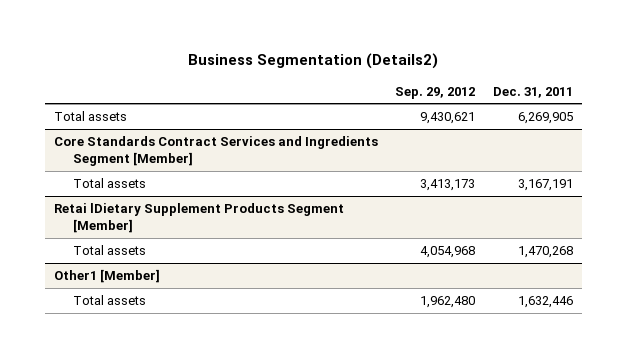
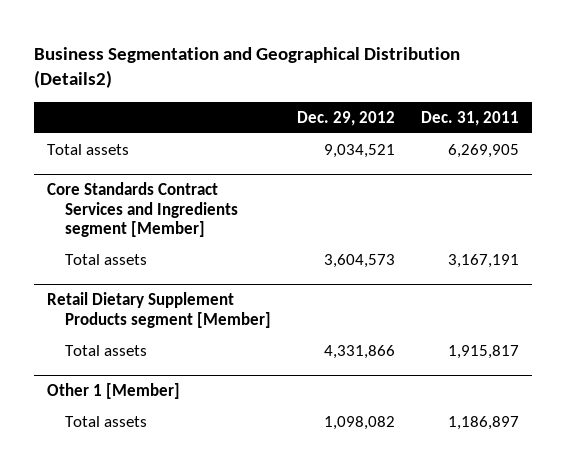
- Business Segmentation (Details2)
+ Business Segmentation and Geographical Distribution (Details2)
- | Sep. 29, 2012 | Dec. 31, 2011
+ | Dec. 29, 2012 | Dec. 31, 2011
- Core Standards Contract Services and Ingredients Segment [Member]
+ Core Standards Contract Services and Ingredients segment [Member]
- Retai lDietary Supplement Products Segment [Member]
- Total assets | 4,054,968 | 1,470,268
- Other1 [Member]
- Total assets | 1,962,480 | 1,632,446
+ Retail Dietary Supplement Products segment [Member]
+ Total assets | 4,331,866 | 1,915,817
+ Other 1 [Member]
+ Total assets | 1,098,082 | 1,186,897

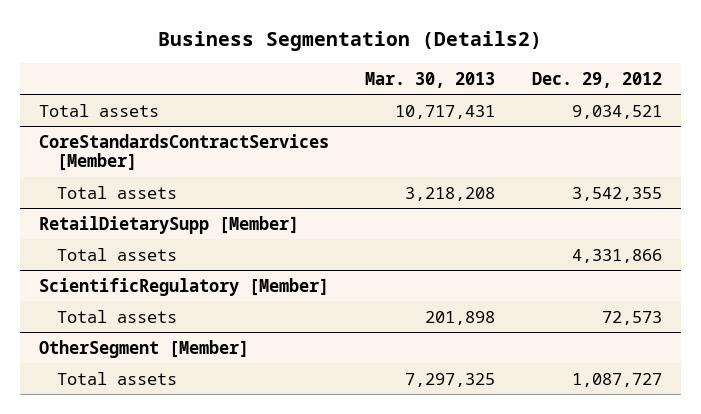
- Business Segmentation and Geographical Distribution (Details2)
+ Business Segmentation (Details2)
- | Dec. 29, 2012 | Dec. 31, 2011
+ | Mar. 30, 2013 | Dec. 29, 2012
- Core Standards Contract Services and Ingredients segment [Member]
- Total assets | 3,604,573 | 3,167,191
- Retail Dietary Supplement Products segment [Member]
+ CoreStandardsContractServices [Member]
+ Total assets | 3,218,208 | 3,542,355
+ RetailDietarySupp [Member]
- Other 1 [Member]
- Total assets | 1,098,082 | 1,186,897
+ ScientificRegulatory [Member]
+ Total assets | 201,898 | 72,573
+ OtherSegment [Member]
+ Total assets | 7,297,325 | 1,087,727

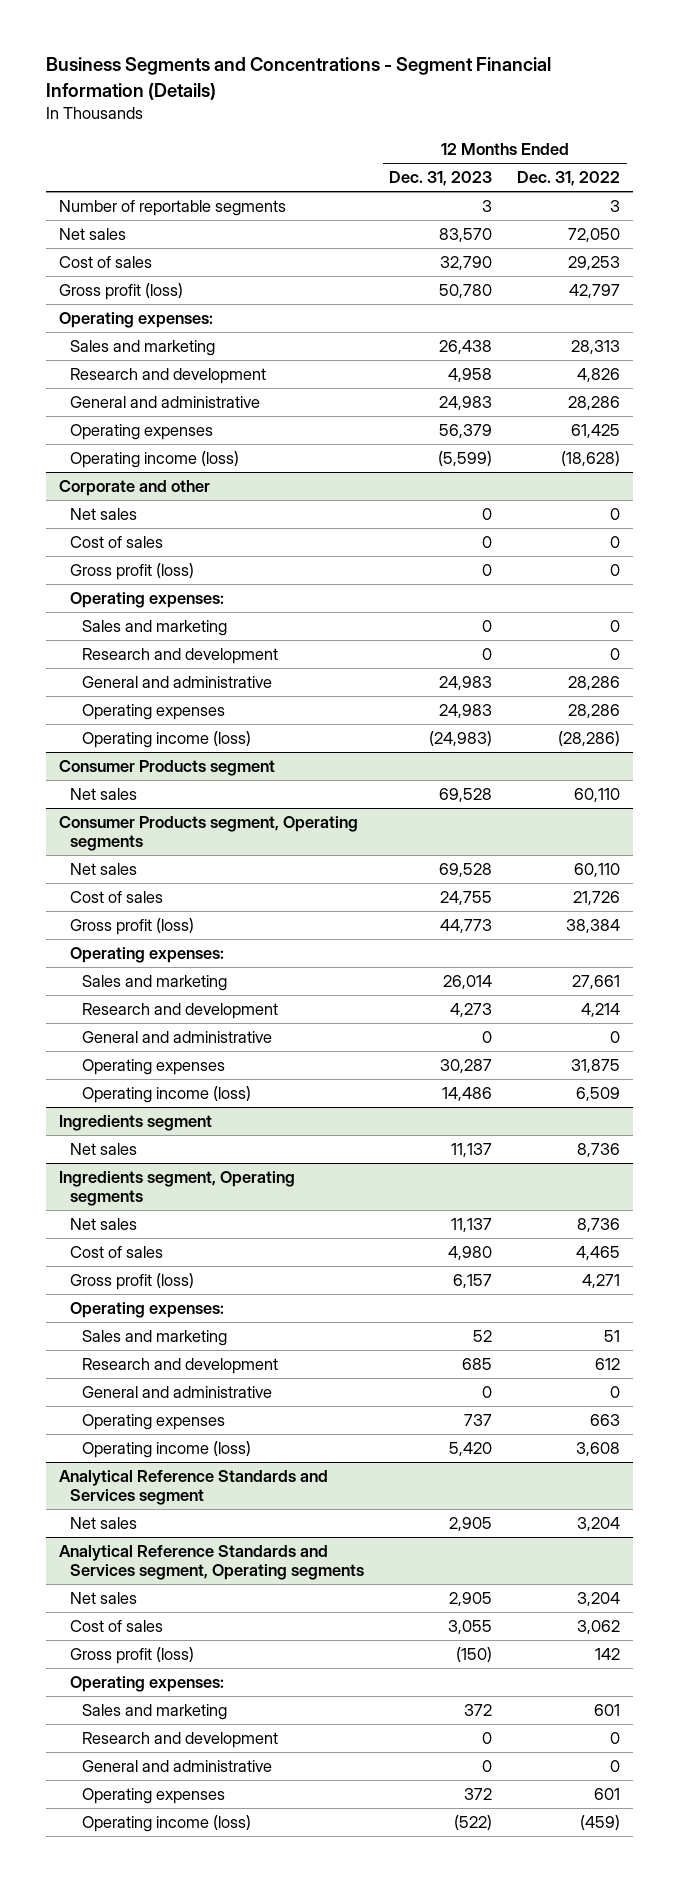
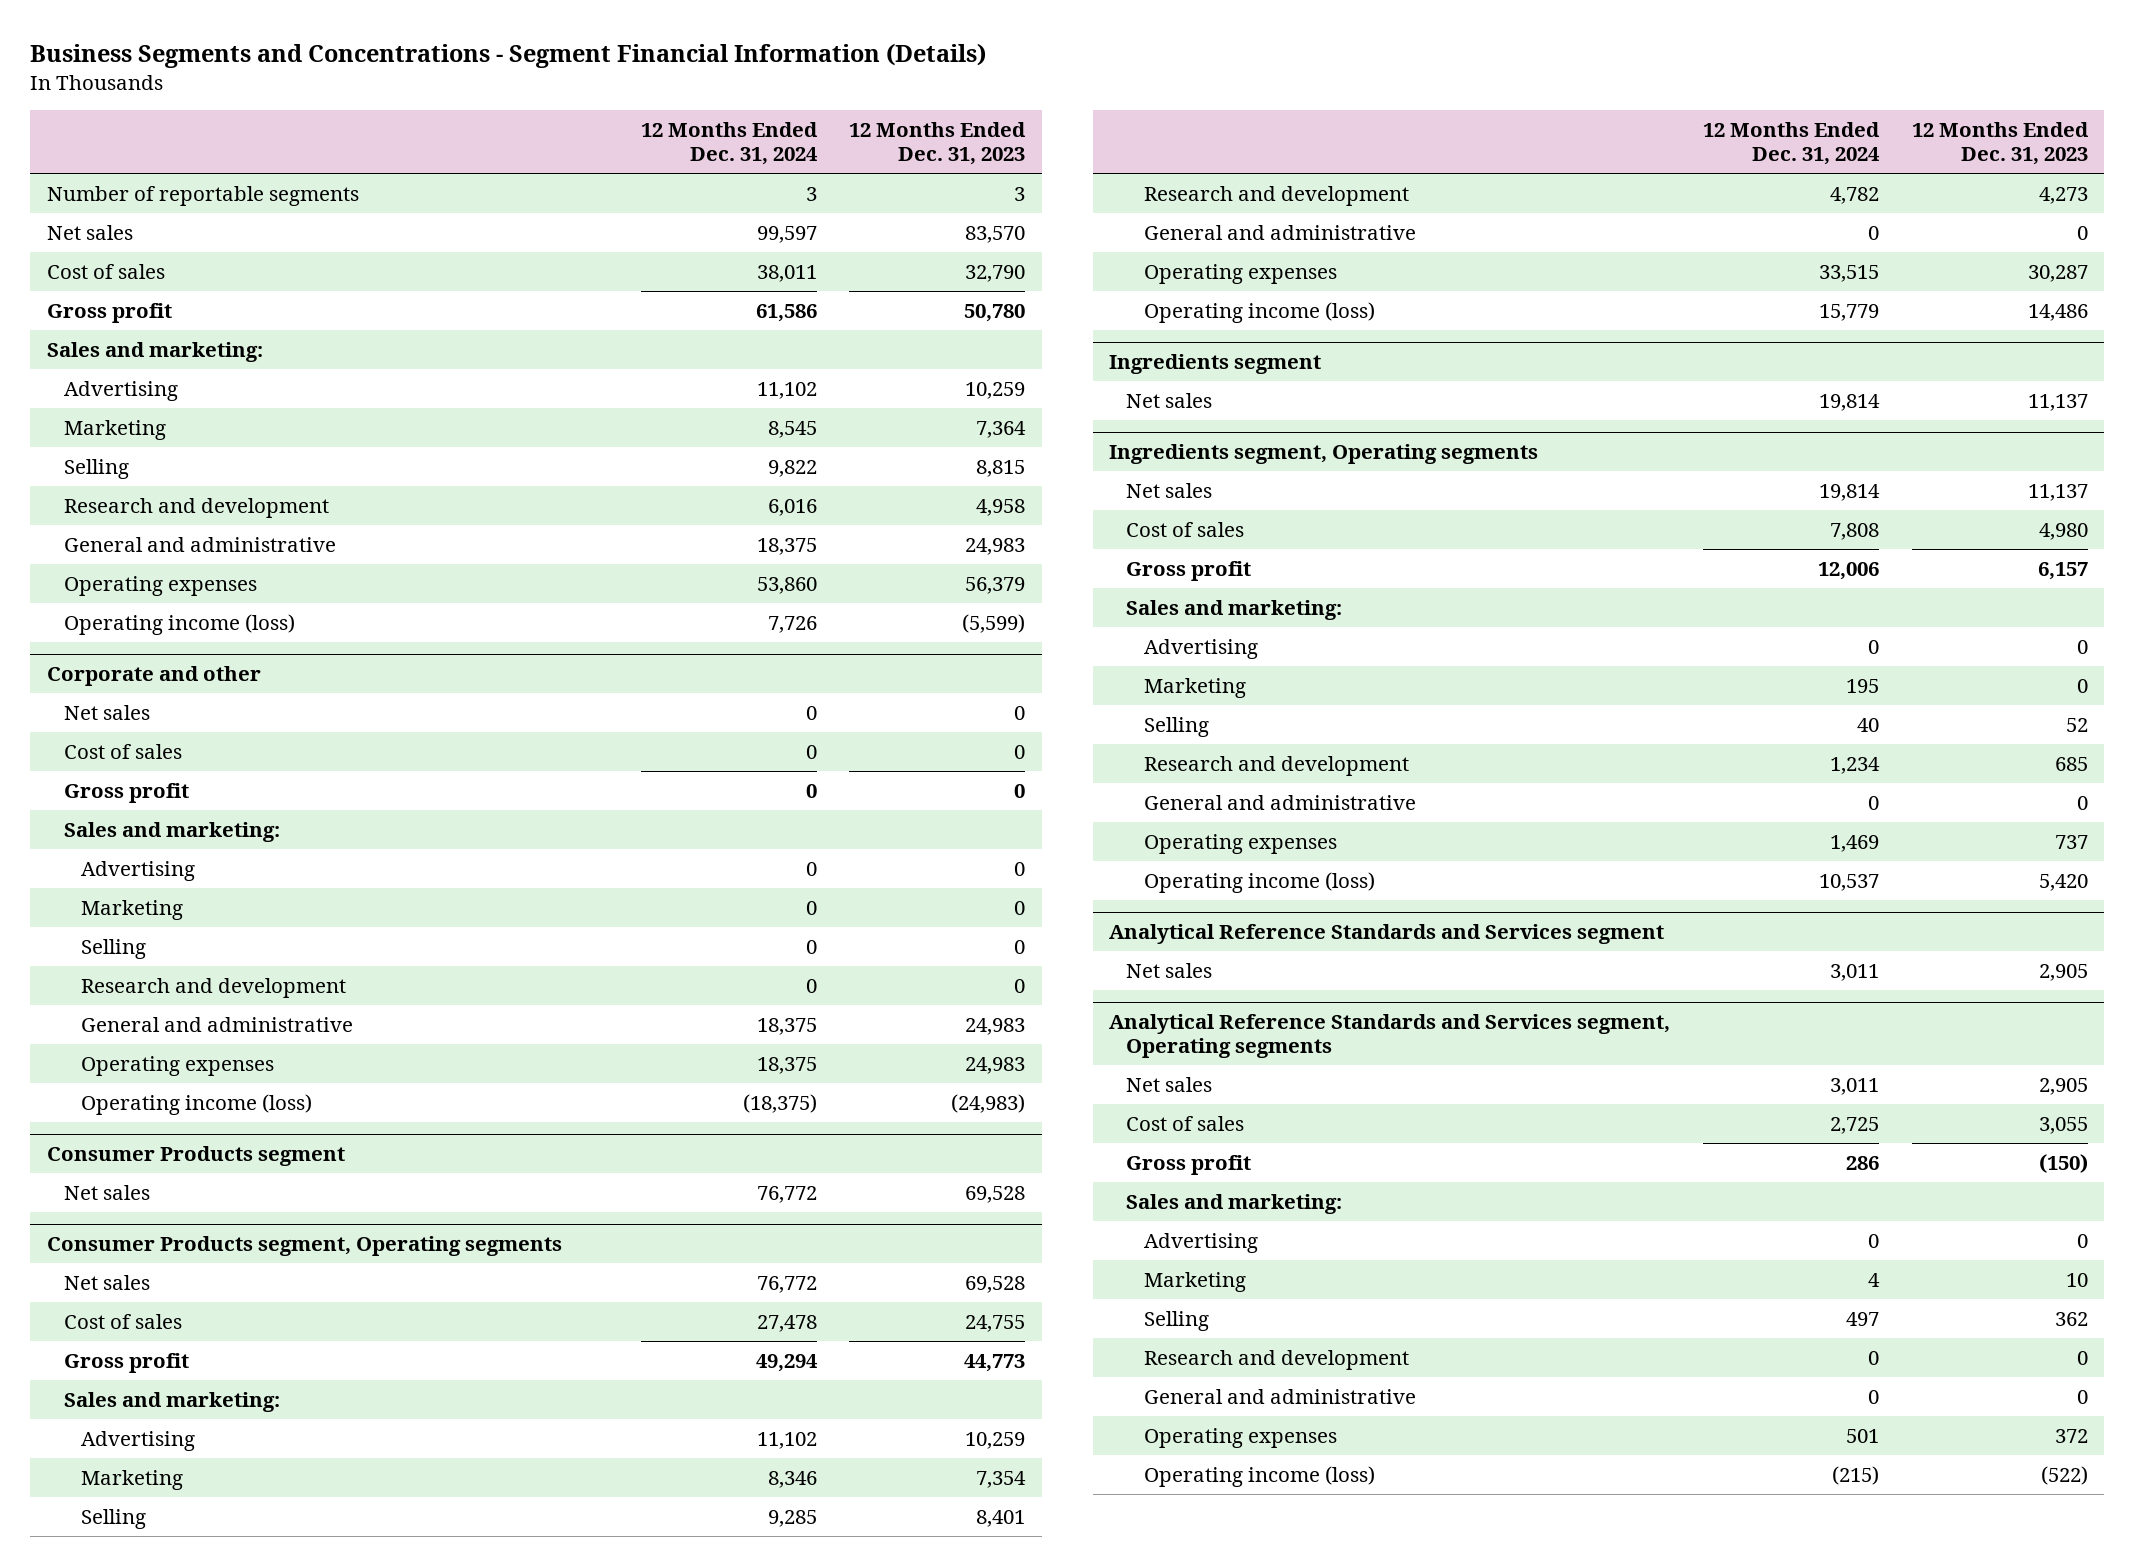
- | 12 Months Ended Dec. 31, 2023 | 12 Months Ended Dec. 31, 2022
+ | 12 Months Ended Dec. 31, 2024 | 12 Months Ended Dec. 31, 2023
- Gross profit (loss) | 50,780 | 42,797
- Operating expenses:
- Sales and marketing | 26,438 | 28,313
+ Gross profit | 61,586 | 50,780
+ Sales and marketing:
+ Advertising | 11,102 | 10,259
+ Marketing | 8,545 | 7,364
+ Selling | 9,822 | 8,815
@ Corporate and other
- Gross profit (loss) | 0 | 0
- Operating expenses:
- Sales and marketing | 0 | 0
+ Gross profit | 0 | 0
+ Sales and marketing:
+ Advertising | 0 | 0
+ Marketing | 0 | 0
+ Selling | 0 | 0
@ Consumer Products segment, Operating segments
- Gross profit (loss) | 44,773 | 38,384
- Operating expenses:
- Sales and marketing | 26,014 | 27,661
+ Gross profit | 49,294 | 44,773
+ Sales and marketing:
+ Advertising | 11,102 | 10,259
+ Marketing | 8,346 | 7,354
+ Selling | 9,285 | 8,401
@ Ingredients segment, Operating segments
- Gross profit (loss) | 6,157 | 4,271
- Operating expenses:
- Sales and marketing | 52 | 51
+ Gross profit | 12,006 | 6,157
+ Sales and marketing:
+ Advertising | 0 | 0
+ Marketing | 195 | 0
+ Selling | 40 | 52
@ Analytical Reference Standards and Services segment, Operating segments
- Gross profit (loss) | (150) | 142
- Operating expenses:
- Sales and marketing | 372 | 601
+ Gross profit | 286 | (150)
+ Sales and marketing:
+ Advertising | 0 | 0
+ Marketing | 4 | 10
+ Selling | 497 | 362

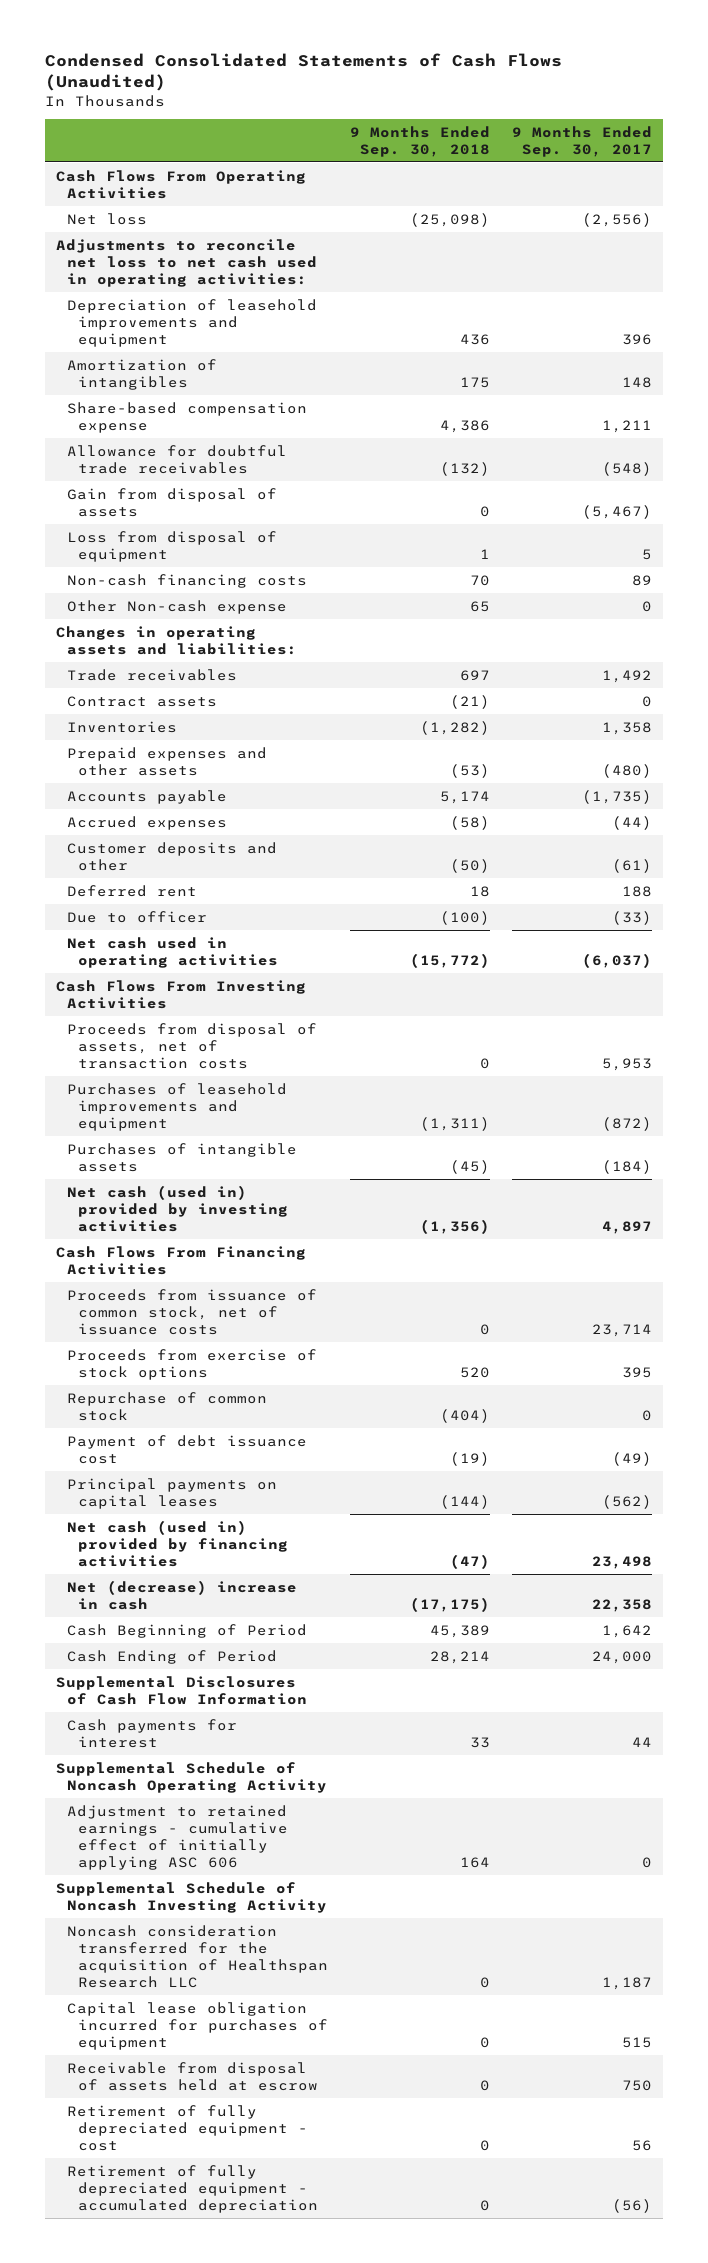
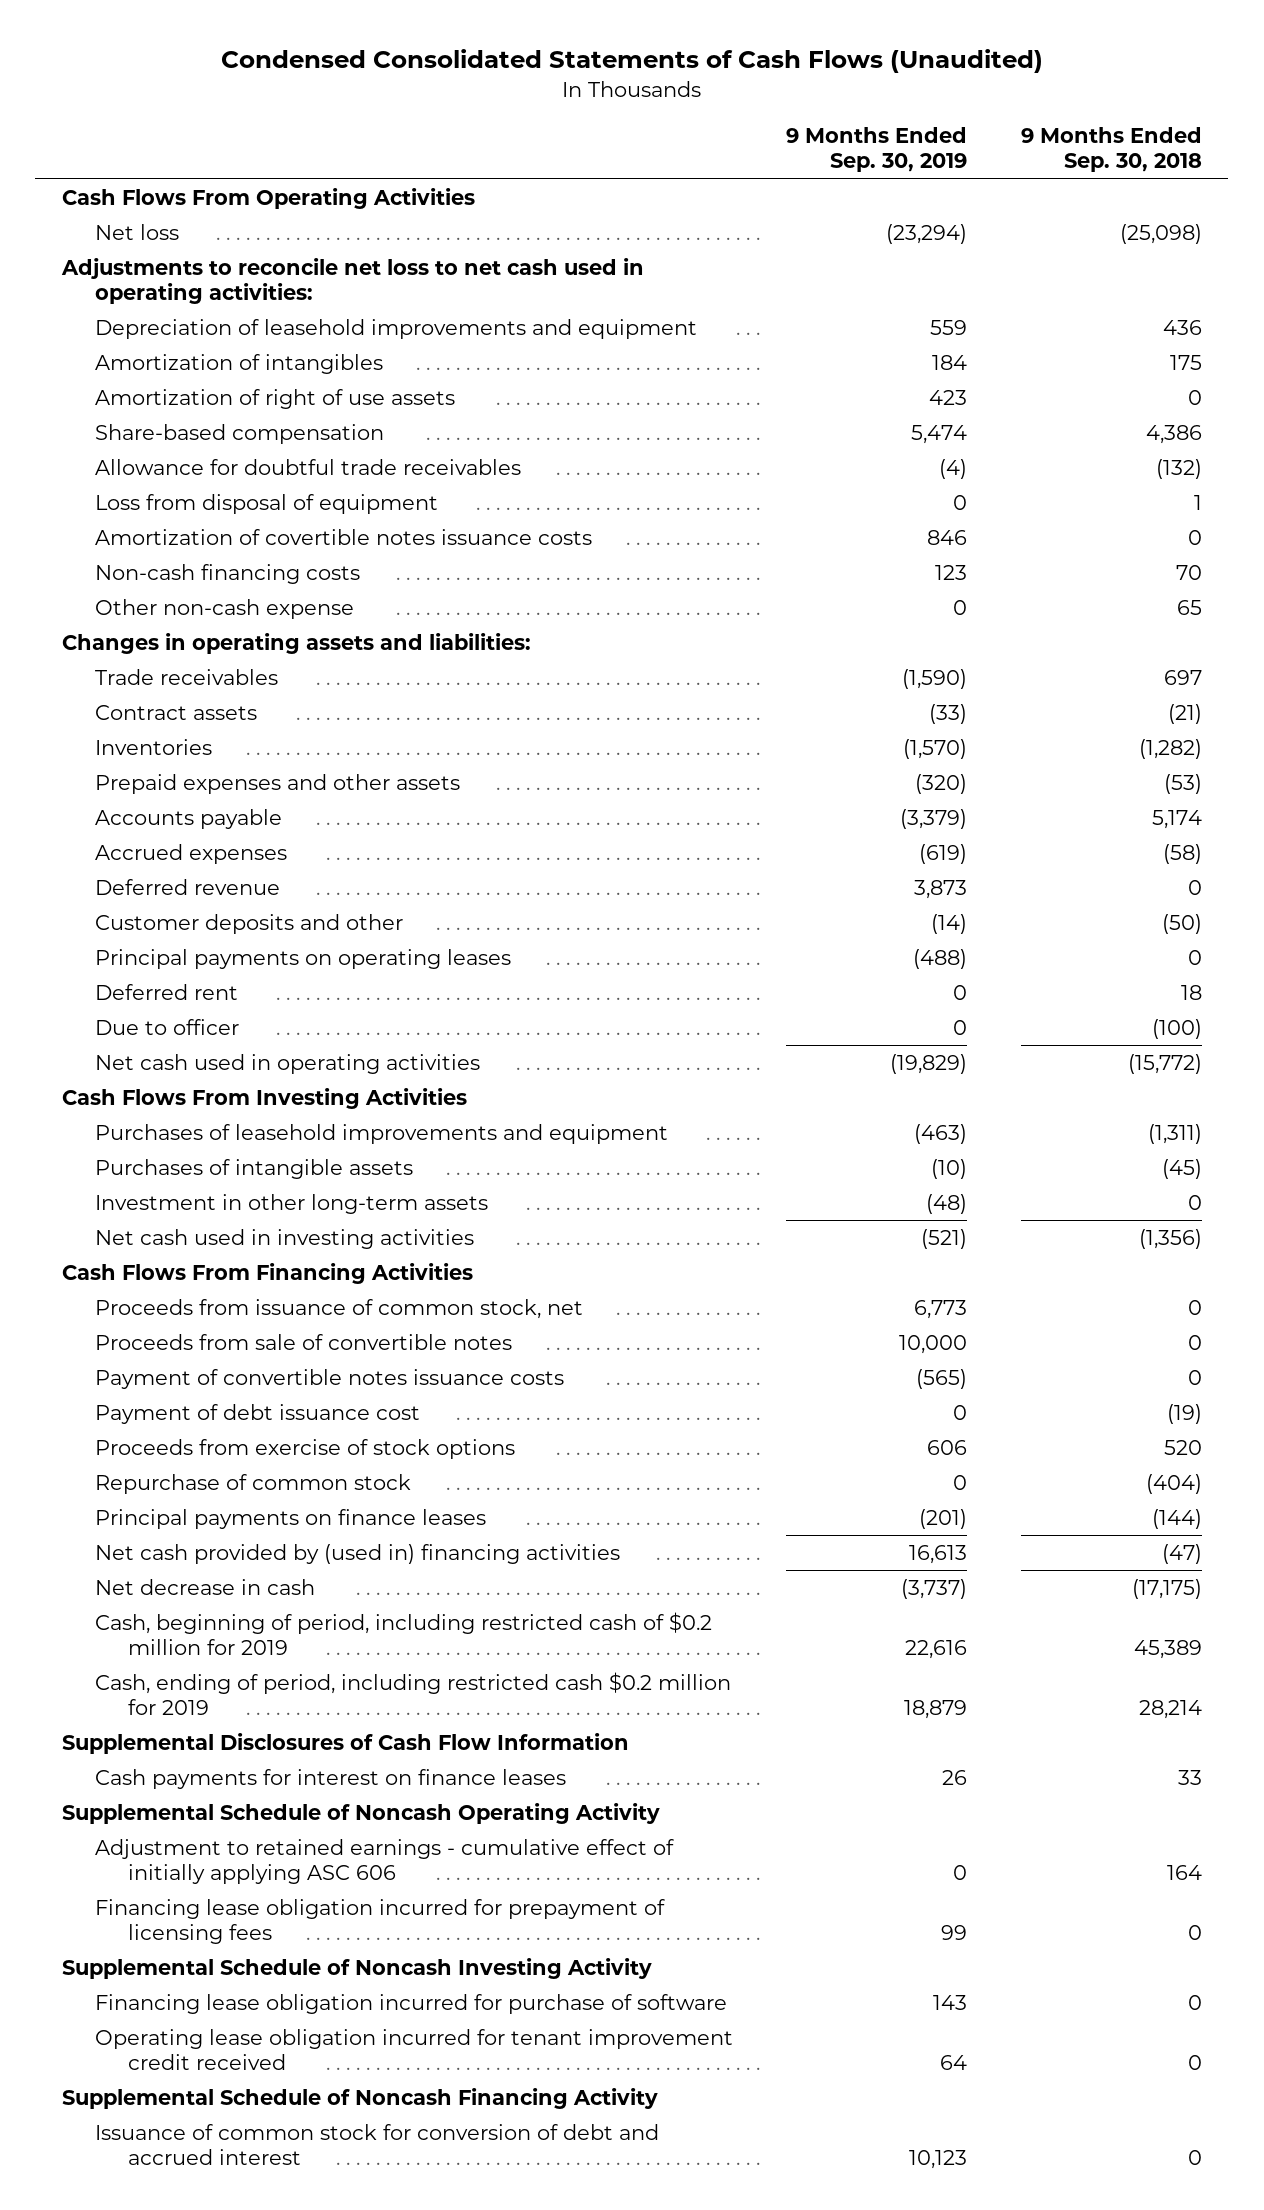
- | 9 Months Ended Sep. 30, 2018 | 9 Months Ended Sep. 30, 2017
+ | 9 Months Ended Sep. 30, 2019 | 9 Months Ended Sep. 30, 2018
- Share-based compensation expense | 4,386 | 1,211
+ Amortization of right of use assets | 423 | 0
+ Share-based compensation | 5,474 | 4,386
- Gain from disposal of assets | 0 | (5,467)
+ Amortization of covertible notes issuance costs | 846 | 0
- Other Non-cash expense | 65 | 0
+ Other non-cash expense | 0 | 65
+ Deferred revenue | 3,873 | 0
+ Principal payments on operating leases | (488) | 0
- Proceeds from disposal of assets, net of transaction costs | 0 | 5,953
- Net cash (used in) provided by investing activities | (1,356) | 4,897
+ Investment in other long-term assets | (48) | 0
+ Net cash used in investing activities | (521) | (1,356)
- Proceeds from issuance of common stock, net of issuance costs | 0 | 23,714
+ Proceeds from issuance of common stock, net | 6,773 | 0
+ Proceeds from sale of convertible notes | 10,000 | 0
+ Payment of convertible notes issuance costs | (565) | 0
moved up: Payment of debt issuance cost | 0 | (19)
- Principal payments on capital leases | (144) | (562)
- Net cash (used in) provided by financing activities | (47) | 23,498
- Net (decrease) increase in cash | (17,175) | 22,358
- Cash Beginning of Period | 45,389 | 1,642
- Cash Ending of Period | 28,214 | 24,000
+ Principal payments on finance leases | (201) | (144)
+ Net cash provided by (used in) financing activities | 16,613 | (47)
+ Net decrease in cash | (3,737) | (17,175)
+ Cash, beginning of period, including restricted cash of $0.2 million for 2019 | 22,616 | 45,389
+ Cash, ending of period, including restricted cash $0.2 million for 2019 | 18,879 | 28,214
- Cash payments for interest | 33 | 44
+ Cash payments for interest on finance leases | 26 | 33
+ Financing lease obligation incurred for prepayment of licensing fees | 99 | 0
- Noncash consideration transferred for the acquisition of Healthspan Research LLC | 0 | 1,187
- Capital lease obligation incurred for purchases of equipment | 0 | 515
- Receivable from disposal of assets held at escrow | 0 | 750
- Retirement of fully depreciated equipment - cost | 0 | 56
- Retirement of fully depreciated equipment - accumulated depreciation | 0 | (56)
+ Financing lease obligation incurred for purchase of software | 143 | 0
+ Operating lease obligation incurred for tenant improvement credit received | 64 | 0
+ Supplemental Schedule of Noncash Financing Activity
+ Issuance of common stock for conversion of debt and accrued interest | 10,123 | 0

